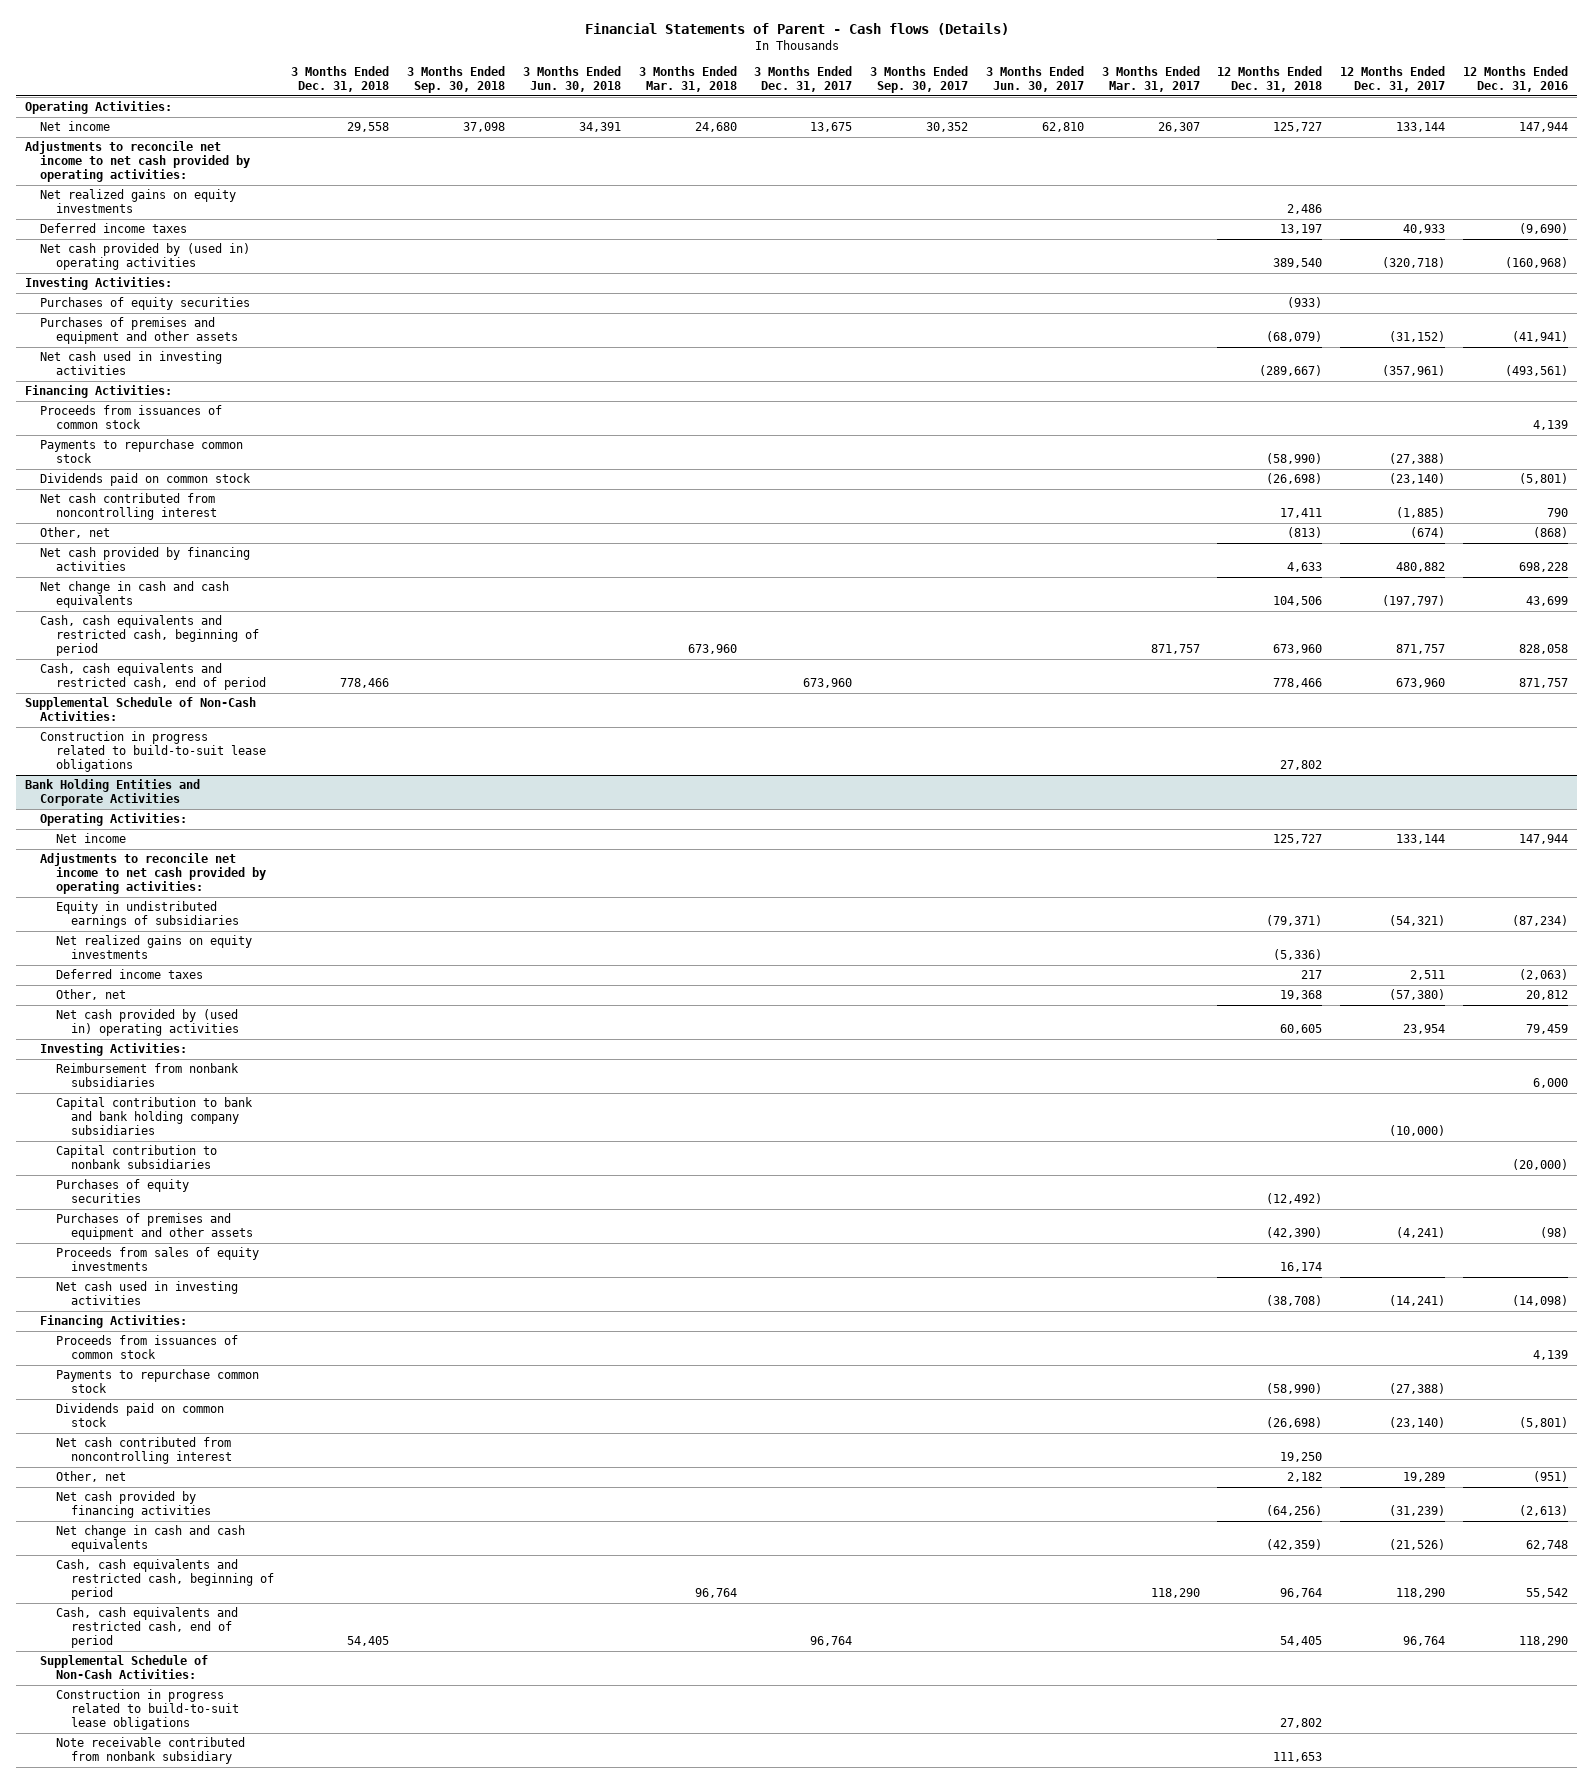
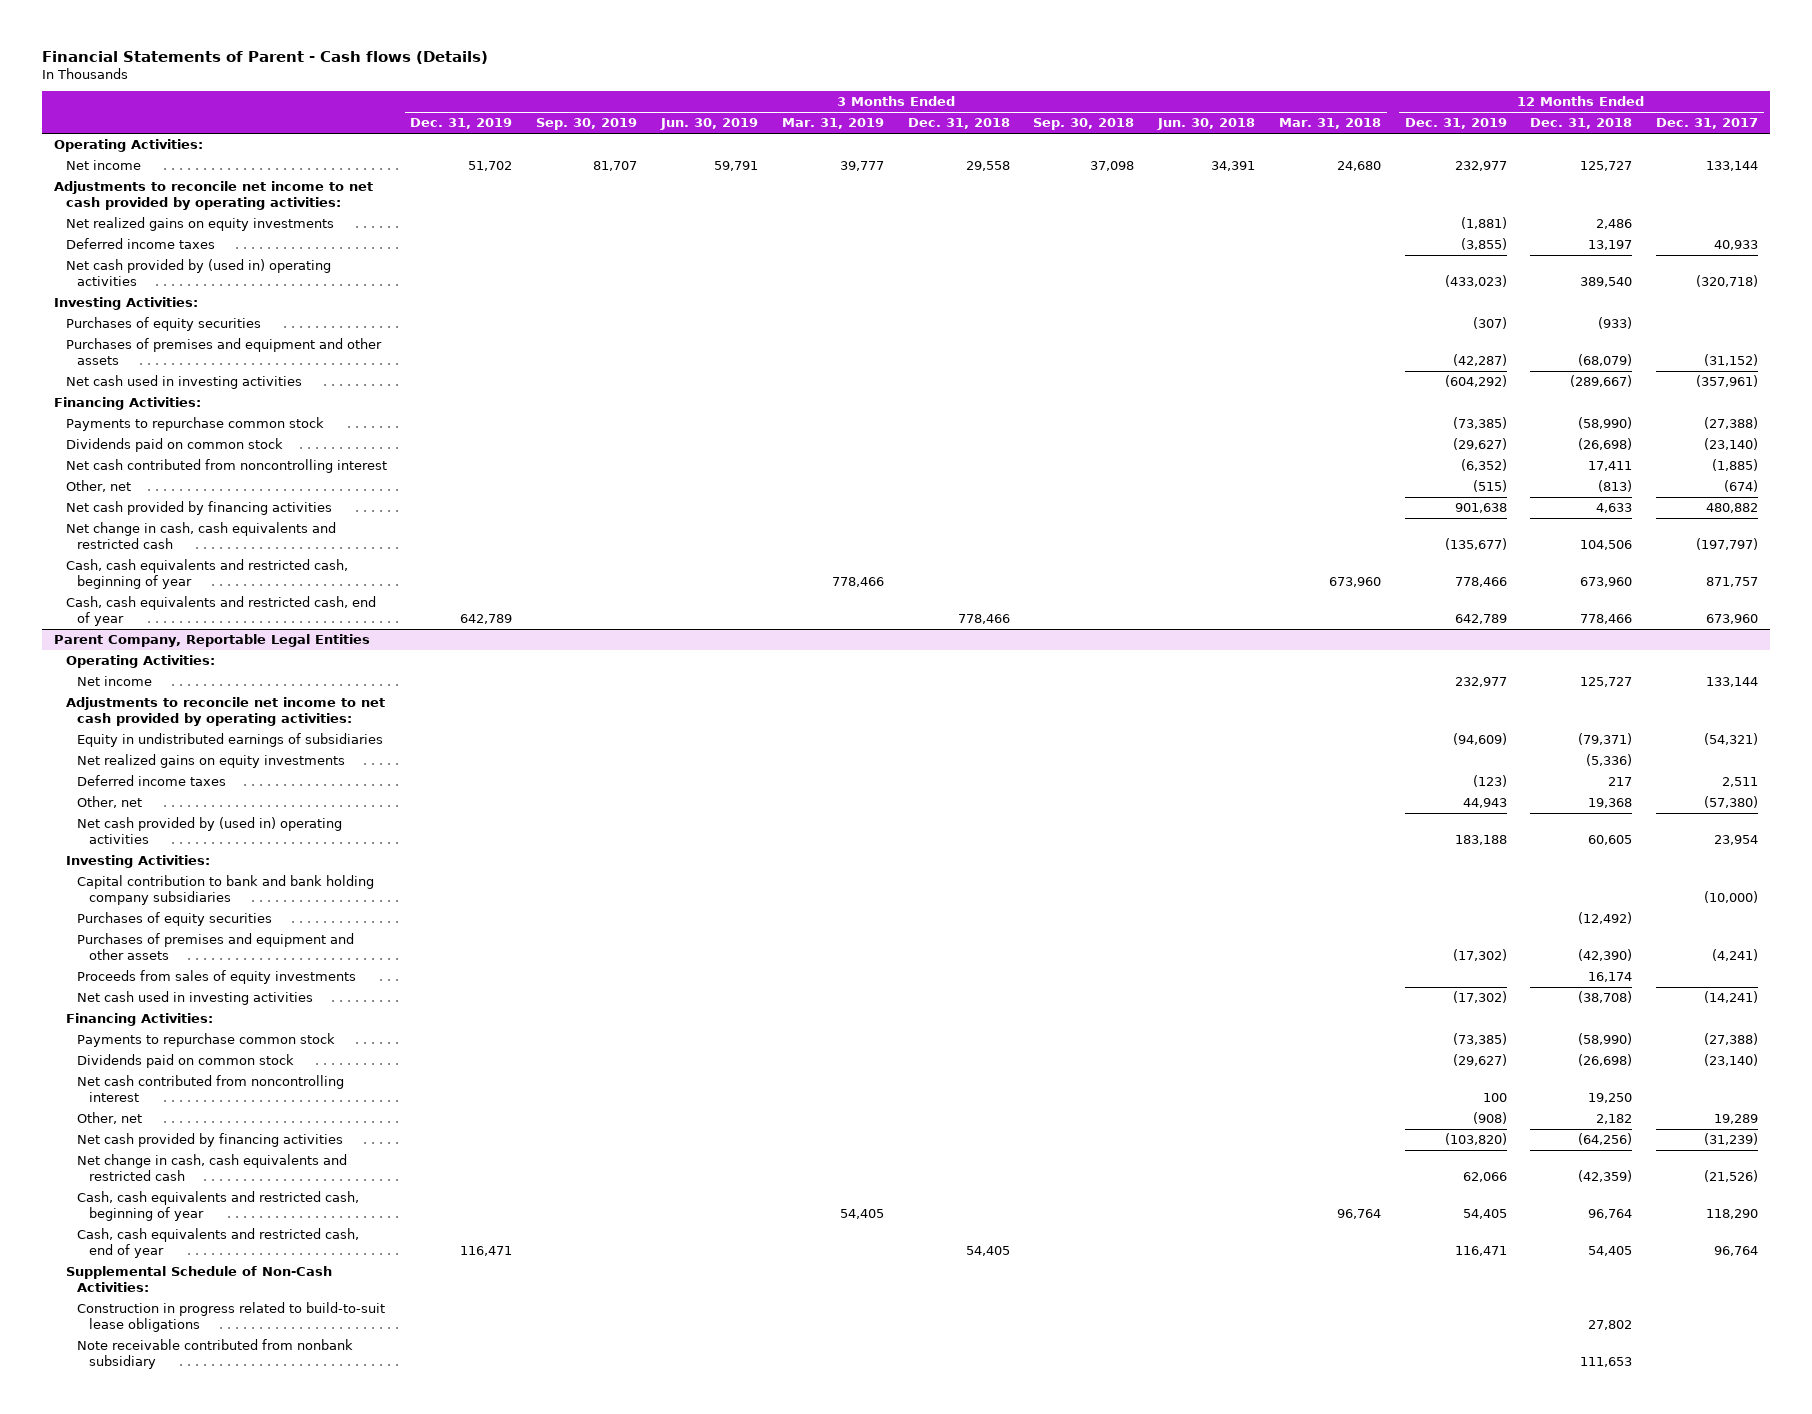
- | 3 Months Ended Dec. 31, 2018 | 3 Months Ended Sep. 30, 2018 | 3 Months Ended Jun. 30, 2018 | 3 Months Ended Mar. 31, 2018 | 3 Months Ended Dec. 31, 2017 | 3 Months Ended Sep. 30, 2017 | 3 Months Ended Jun. 30, 2017 | 3 Months Ended Mar. 31, 2017 | 12 Months Ended Dec. 31, 2018 | 12 Months Ended Dec. 31, 2017 | 12 Months Ended Dec. 31, 2016
+ | 3 Months Ended Dec. 31, 2019 | 3 Months Ended Sep. 30, 2019 | 3 Months Ended Jun. 30, 2019 | 3 Months Ended Mar. 31, 2019 | 3 Months Ended Dec. 31, 2018 | 3 Months Ended Sep. 30, 2018 | 3 Months Ended Jun. 30, 2018 | 3 Months Ended Mar. 31, 2018 | 12 Months Ended Dec. 31, 2019 | 12 Months Ended Dec. 31, 2018 | 12 Months Ended Dec. 31, 2017
- Proceeds from issuances of common stock | | | | | | | | | | | 4,139
- Net change in cash and cash equivalents | | | | | | | | | 104,506 | (197,797) | 43,699
- Cash, cash equivalents and restricted cash, beginning of period | | | | 673,960 | | | | 871,757 | 673,960 | 871,757 | 828,058
- Cash, cash equivalents and restricted cash, end of period | 778,466 | | | | 673,960 | | | | 778,466 | 673,960 | 871,757
- Supplemental Schedule of Non-Cash Activities:
- Construction in progress related to build-to-suit lease obligations | | | | | | | | | 27,802 | |
- Bank Holding Entities and Corporate Activities
+ Net change in cash, cash equivalents and restricted cash | | | | | | | | | (135,677) | 104,506 | (197,797)
+ Cash, cash equivalents and restricted cash, beginning of year | | | | 778,466 | | | | 673,960 | 778,466 | 673,960 | 871,757
+ Cash, cash equivalents and restricted cash, end of year | 642,789 | | | | 778,466 | | | | 642,789 | 778,466 | 673,960
+ Parent Company, Reportable Legal Entities
- Reimbursement from nonbank subsidiaries | | | | | | | | | | | 6,000
- Capital contribution to nonbank subsidiaries | | | | | | | | | | | (20,000)
- Proceeds from issuances of common stock | | | | | | | | | | | 4,139
- Net change in cash and cash equivalents | | | | | | | | | (42,359) | (21,526) | 62,748
- Cash, cash equivalents and restricted cash, beginning of period | | | | 96,764 | | | | 118,290 | 96,764 | 118,290 | 55,542
- Cash, cash equivalents and restricted cash, end of period | 54,405 | | | | 96,764 | | | | 54,405 | 96,764 | 118,290
+ Net change in cash, cash equivalents and restricted cash | | | | | | | | | 62,066 | (42,359) | (21,526)
+ Cash, cash equivalents and restricted cash, beginning of year | | | | 54,405 | | | | 96,764 | 54,405 | 96,764 | 118,290
+ Cash, cash equivalents and restricted cash, end of year | 116,471 | | | | 54,405 | | | | 116,471 | 54,405 | 96,764

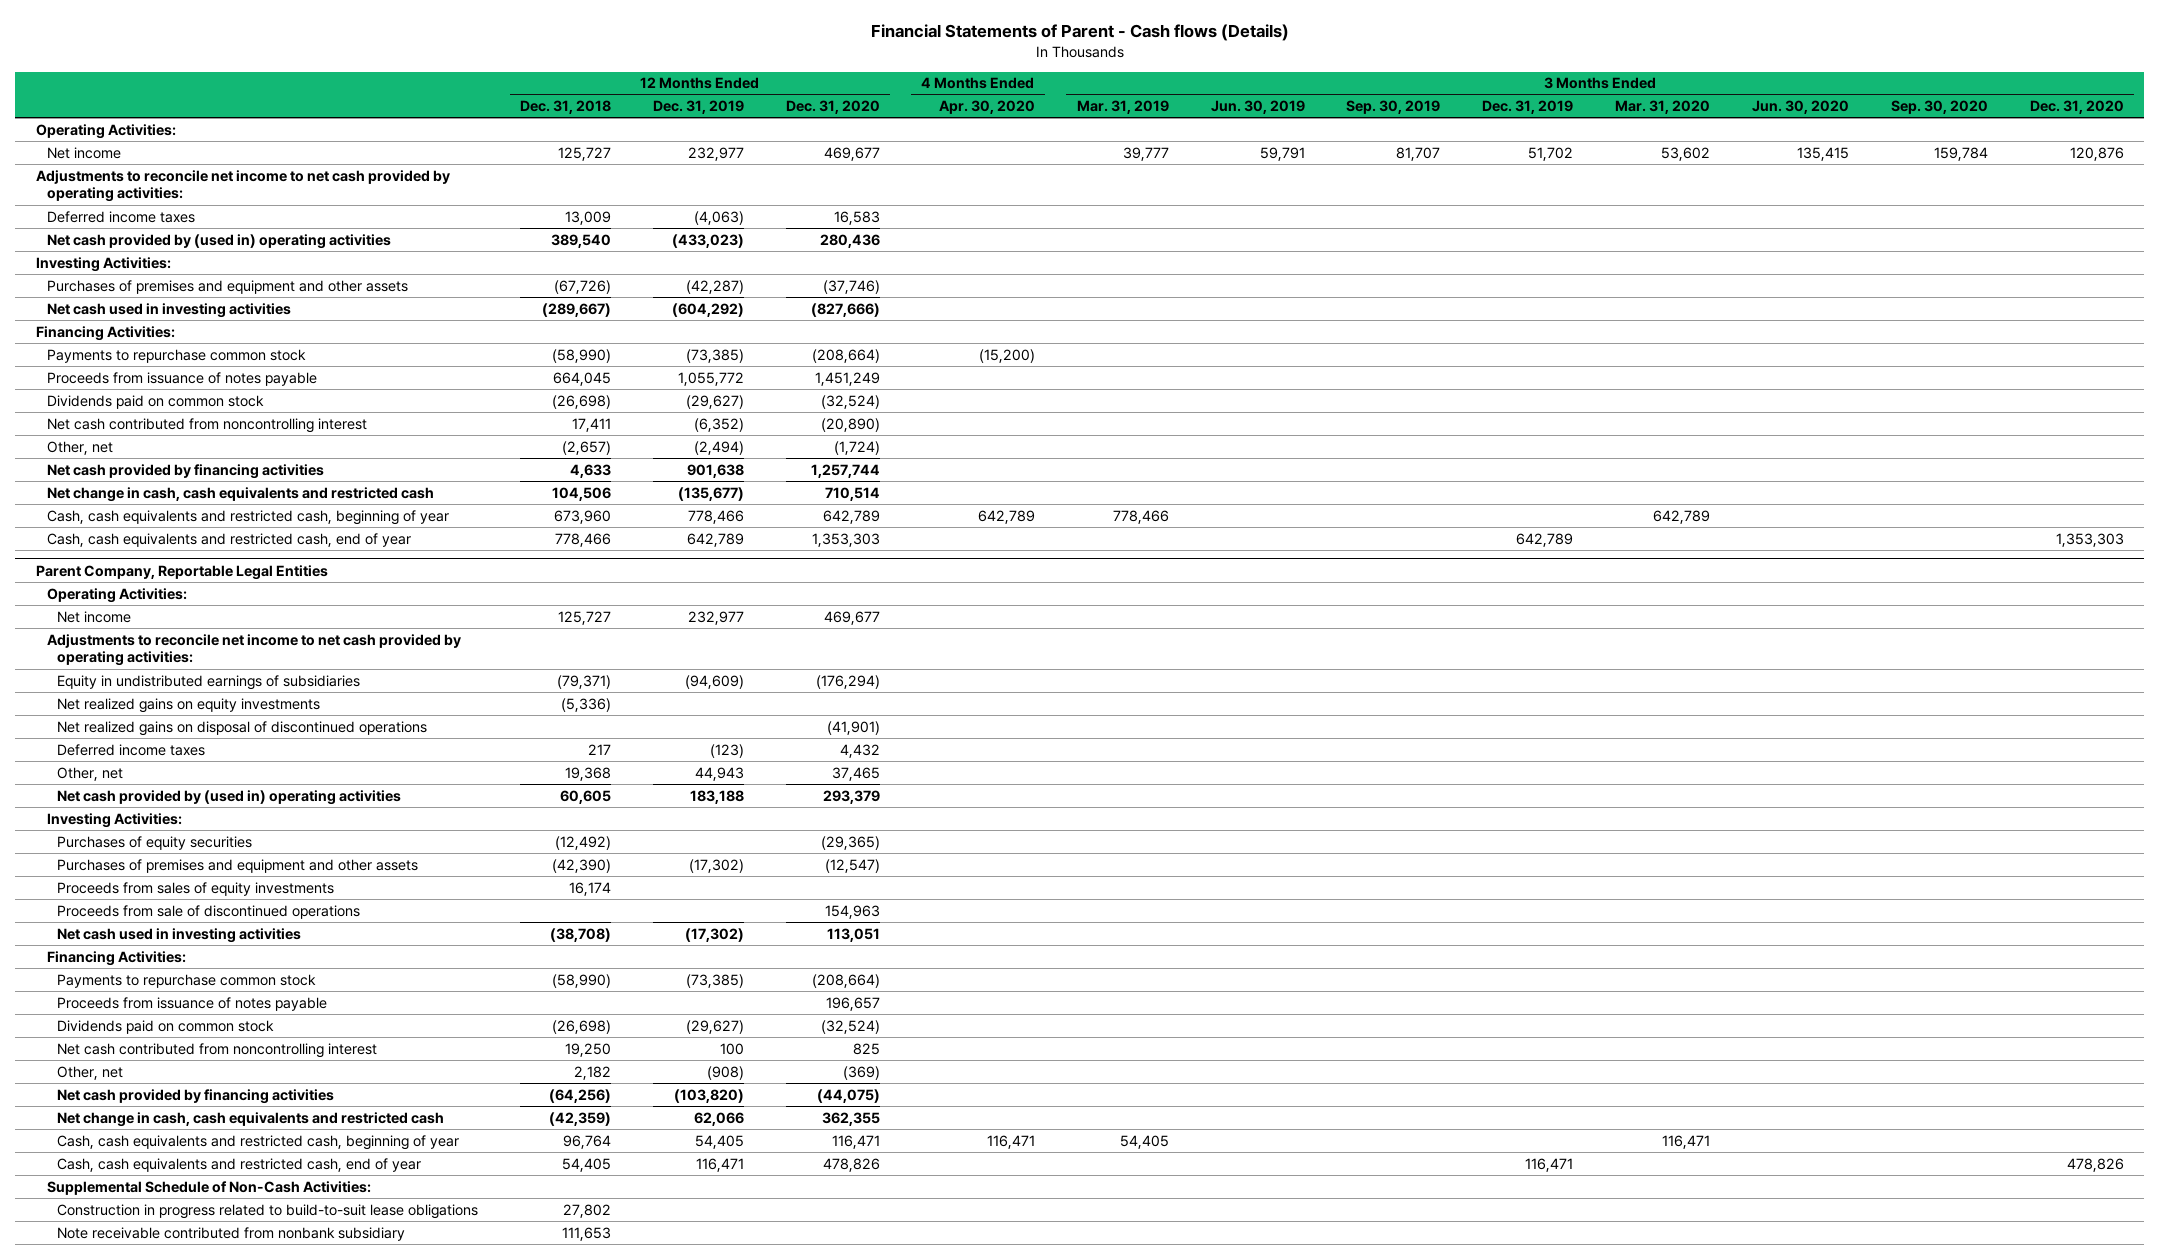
- | 3 Months Ended Dec. 31, 2019 | 3 Months Ended Sep. 30, 2019 | 3 Months Ended Jun. 30, 2019 | 3 Months Ended Mar. 31, 2019 | 3 Months Ended Dec. 31, 2018 | 3 Months Ended Sep. 30, 2018 | 3 Months Ended Jun. 30, 2018 | 3 Months Ended Mar. 31, 2018 | 12 Months Ended Dec. 31, 2019 | 12 Months Ended Dec. 31, 2018 | 12 Months Ended Dec. 31, 2017
+ | 12 Months Ended Dec. 31, 2018 | 12 Months Ended Dec. 31, 2019 | 12 Months Ended Dec. 31, 2020 | 4 Months Ended Apr. 30, 2020 | 3 Months Ended Mar. 31, 2019 | 3 Months Ended Jun. 30, 2019 | 3 Months Ended Sep. 30, 2019 | 3 Months Ended Dec. 31, 2019 | 3 Months Ended Mar. 31, 2020 | 3 Months Ended Jun. 30, 2020 | 3 Months Ended Sep. 30, 2020 | 3 Months Ended Dec. 31, 2020
- Net realized gains on equity investments | | | | | | | | | (1,881) | 2,486 |
- Deferred income taxes | | | | | | | | | (3,855) | 13,197 | 40,933
+ Deferred income taxes | 13,009 | (4,063) | 16,583 | | | | | | | | |
- Purchases of equity securities | | | | | | | | | (307) | (933) |
- Purchases of premises and equipment and other assets | | | | | | | | | (42,287) | (68,079) | (31,152)
+ Purchases of premises and equipment and other assets | (67,726) | (42,287) | (37,746) | | | | | | | | |
+ Proceeds from issuance of notes payable | 664,045 | 1,055,772 | 1,451,249 | | | | | | | | |
- Other, net | | | | | | | | | (515) | (813) | (674)
+ Other, net | (2,657) | (2,494) | (1,724) | | | | | | | | |
@ Parent Company, Reportable Legal Entities
+ Net realized gains on disposal of discontinued operations | | | (41,901) | | | | | | | | |
- Capital contribution to bank and bank holding company subsidiaries | | | | | | | | | | | (10,000)
+ Proceeds from sale of discontinued operations | | | 154,963 | | | | | | | | |
+ Proceeds from issuance of notes payable | | | 196,657 | | | | | | | | |

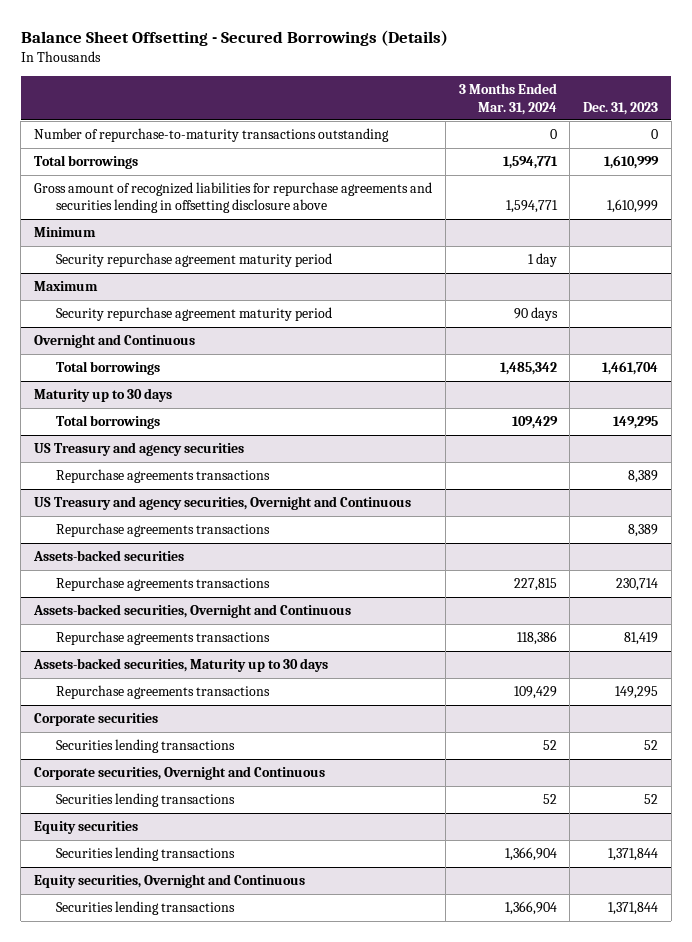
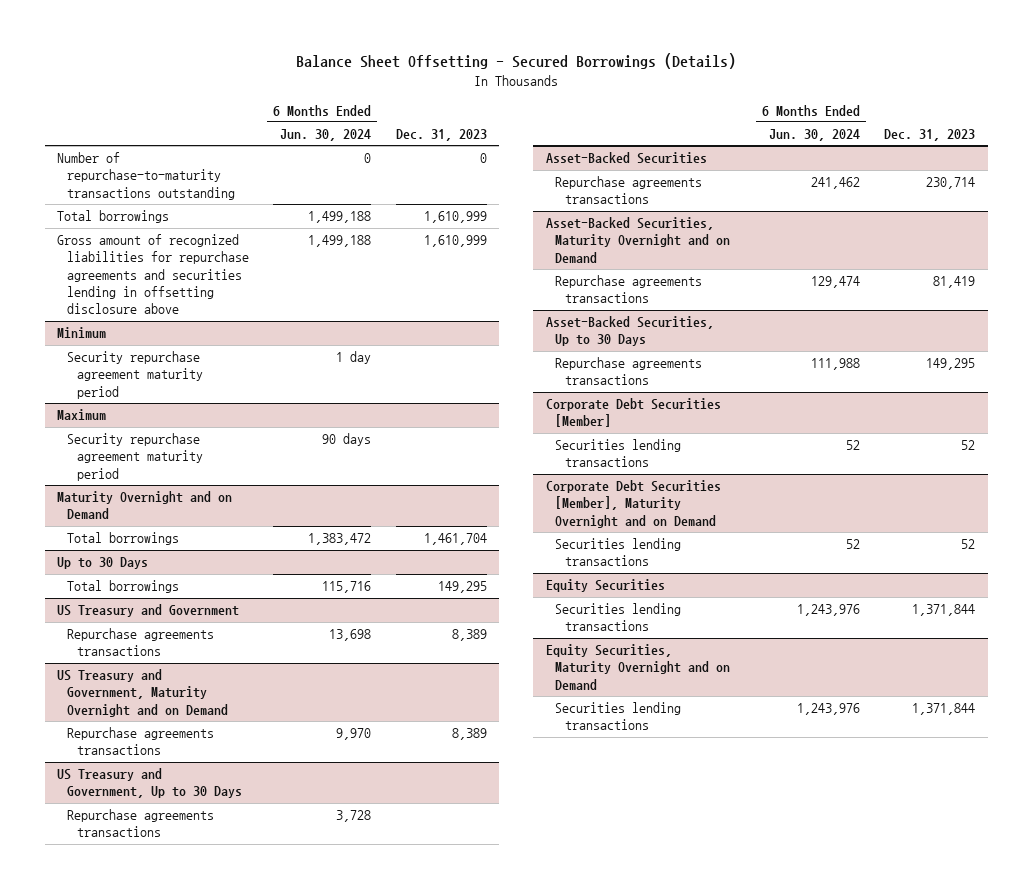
- | 3 Months Ended Mar. 31, 2024 | Dec. 31, 2023
+ | 6 Months Ended Jun. 30, 2024 | Dec. 31, 2023
- Overnight and Continuous
+ Maturity Overnight and on Demand
- Maturity up to 30 days
+ Up to 30 Days
- US Treasury and agency securities
+ US Treasury and Government
- US Treasury and agency securities, Overnight and Continuous
+ US Treasury and Government, Maturity Overnight and on Demand
- Assets-backed securities
+ US Treasury and Government, Up to 30 Days
+ Repurchase agreements transactions | 3,728 |
+ Asset-Backed Securities
- Assets-backed securities, Overnight and Continuous
+ Asset-Backed Securities, Maturity Overnight and on Demand
- Assets-backed securities, Maturity up to 30 days
+ Asset-Backed Securities, Up to 30 Days
- Corporate securities
+ Corporate Debt Securities [Member]
- Corporate securities, Overnight and Continuous
+ Corporate Debt Securities [Member], Maturity Overnight and on Demand
- Equity securities
+ Equity Securities
- Equity securities, Overnight and Continuous
+ Equity Securities, Maturity Overnight and on Demand

